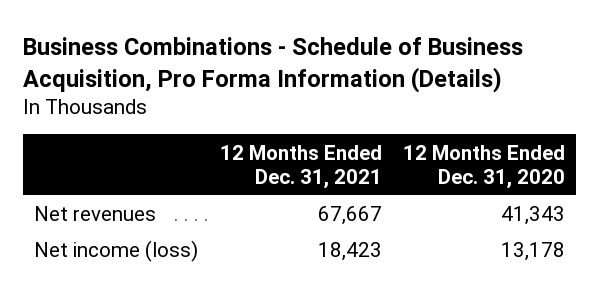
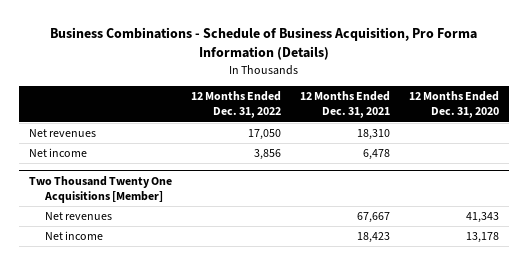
- | 12 Months Ended Dec. 31, 2021 | 12 Months Ended Dec. 31, 2020
+ | 12 Months Ended Dec. 31, 2022 | 12 Months Ended Dec. 31, 2021 | 12 Months Ended Dec. 31, 2020
+ Net revenues | 17,050 | 18,310 |
+ Net income | 3,856 | 6,478 |
+ Two Thousand Twenty One Acquisitions [Member]
- Net income (loss) | 18,423 | 13,178
+ Net income | | 18,423 | 13,178

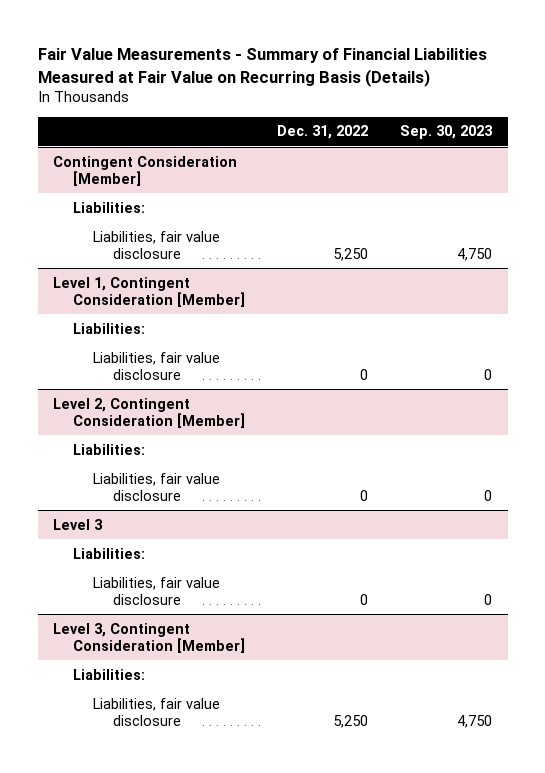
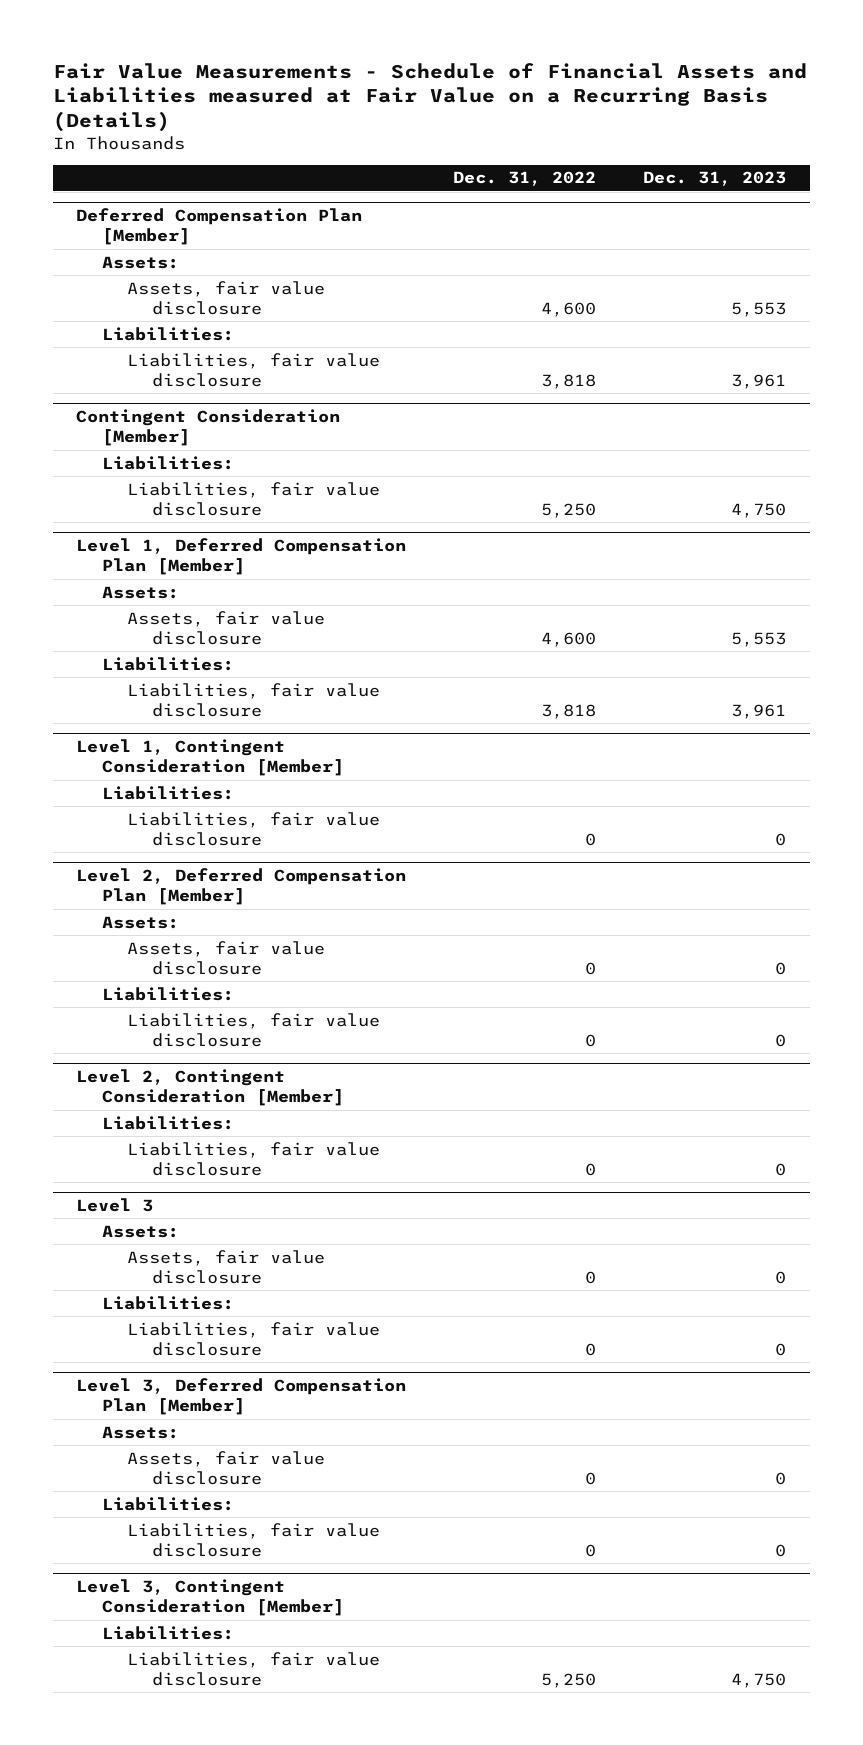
- Fair Value Measurements - Summary of Financial Liabilities Measured at Fair Value on Recurring Basis (Details)
+ Fair Value Measurements - Schedule of Financial Assets and Liabilities measured at Fair Value on a Recurring Basis (Details)
- | Dec. 31, 2022 | Sep. 30, 2023
+ | Dec. 31, 2022 | Dec. 31, 2023
+ Deferred Compensation Plan [Member]
+ Assets:
+ Assets, fair value disclosure | 4,600 | 5,553
+ Liabilities:
+ Liabilities, fair value disclosure | 3,818 | 3,961
+ Level 1, Deferred Compensation Plan [Member]
+ Assets:
+ Assets, fair value disclosure | 4,600 | 5,553
+ Liabilities:
+ Liabilities, fair value disclosure | 3,818 | 3,961
+ Level 2, Deferred Compensation Plan [Member]
+ Assets:
+ Assets, fair value disclosure | 0 | 0
+ Liabilities:
+ Liabilities, fair value disclosure | 0 | 0
@ Level 3
+ Assets:
+ Assets, fair value disclosure | 0 | 0
+ Level 3, Deferred Compensation Plan [Member]
+ Assets:
+ Assets, fair value disclosure | 0 | 0
+ Liabilities:
+ Liabilities, fair value disclosure | 0 | 0

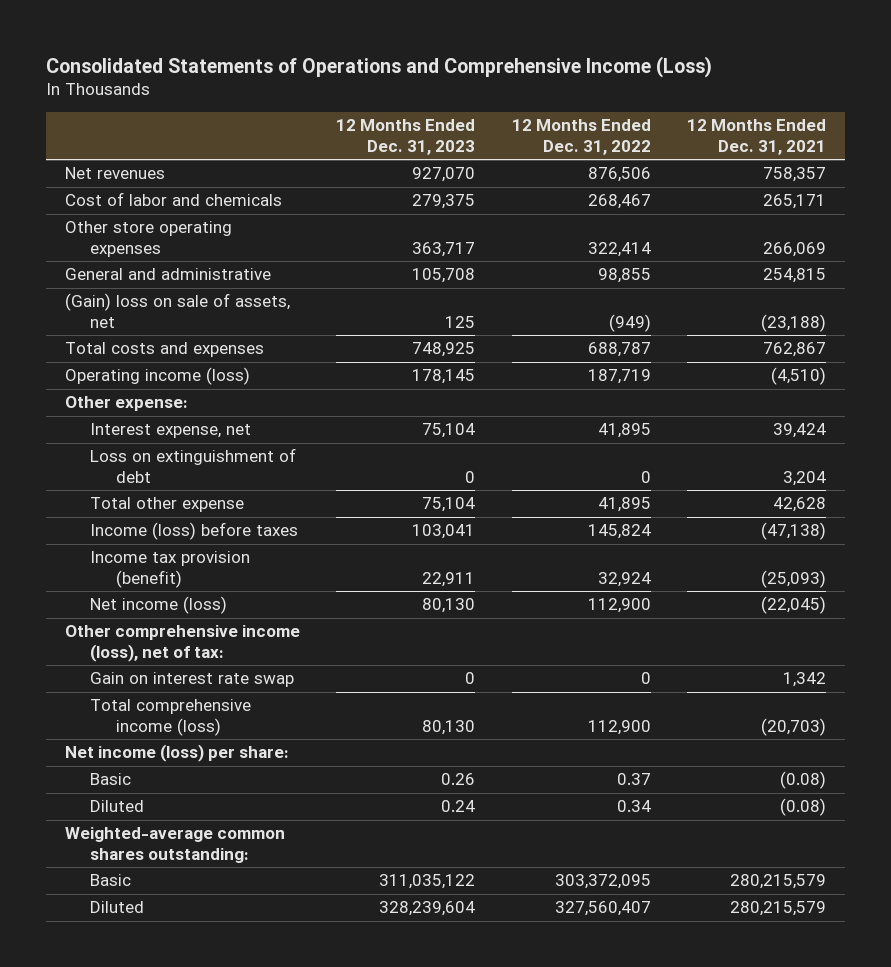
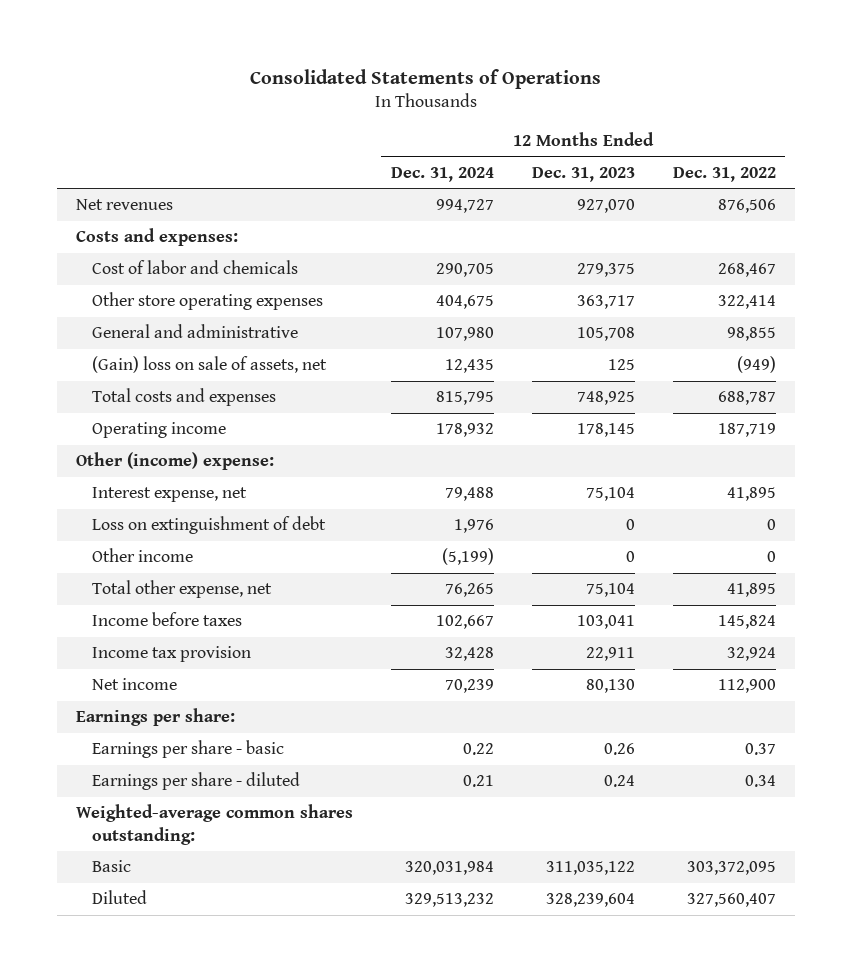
- Consolidated Statements of Operations and Comprehensive Income (Loss)
+ Consolidated Statements of Operations
- | 12 Months Ended Dec. 31, 2023 | 12 Months Ended Dec. 31, 2022 | 12 Months Ended Dec. 31, 2021
+ | 12 Months Ended Dec. 31, 2024 | 12 Months Ended Dec. 31, 2023 | 12 Months Ended Dec. 31, 2022
+ Costs and expenses:
- Operating income (loss) | 178,145 | 187,719 | (4,510)
- Other expense:
+ Operating income | 178,932 | 178,145 | 187,719
+ Other (income) expense:
- Total other expense | 75,104 | 41,895 | 42,628
- Income (loss) before taxes | 103,041 | 145,824 | (47,138)
- Income tax provision (benefit) | 22,911 | 32,924 | (25,093)
- Net income (loss) | 80,130 | 112,900 | (22,045)
- Other comprehensive income (loss), net of tax:
- Gain on interest rate swap | 0 | 0 | 1,342
- Total comprehensive income (loss) | 80,130 | 112,900 | (20,703)
- Net income (loss) per share:
- Basic | 0.26 | 0.37 | (0.08)
- Diluted | 0.24 | 0.34 | (0.08)
+ Other income | (5,199) | 0 | 0
+ Total other expense, net | 76,265 | 75,104 | 41,895
+ Income before taxes | 102,667 | 103,041 | 145,824
+ Income tax provision | 32,428 | 22,911 | 32,924
+ Net income | 70,239 | 80,130 | 112,900
+ Earnings per share:
+ Earnings per share - basic | 0.22 | 0.26 | 0.37
+ Earnings per share - diluted | 0.21 | 0.24 | 0.34

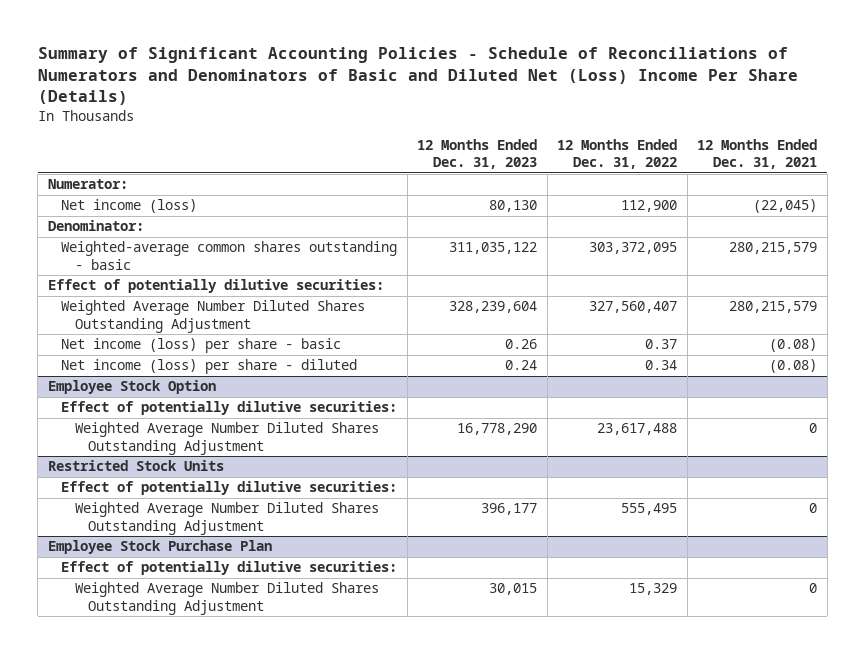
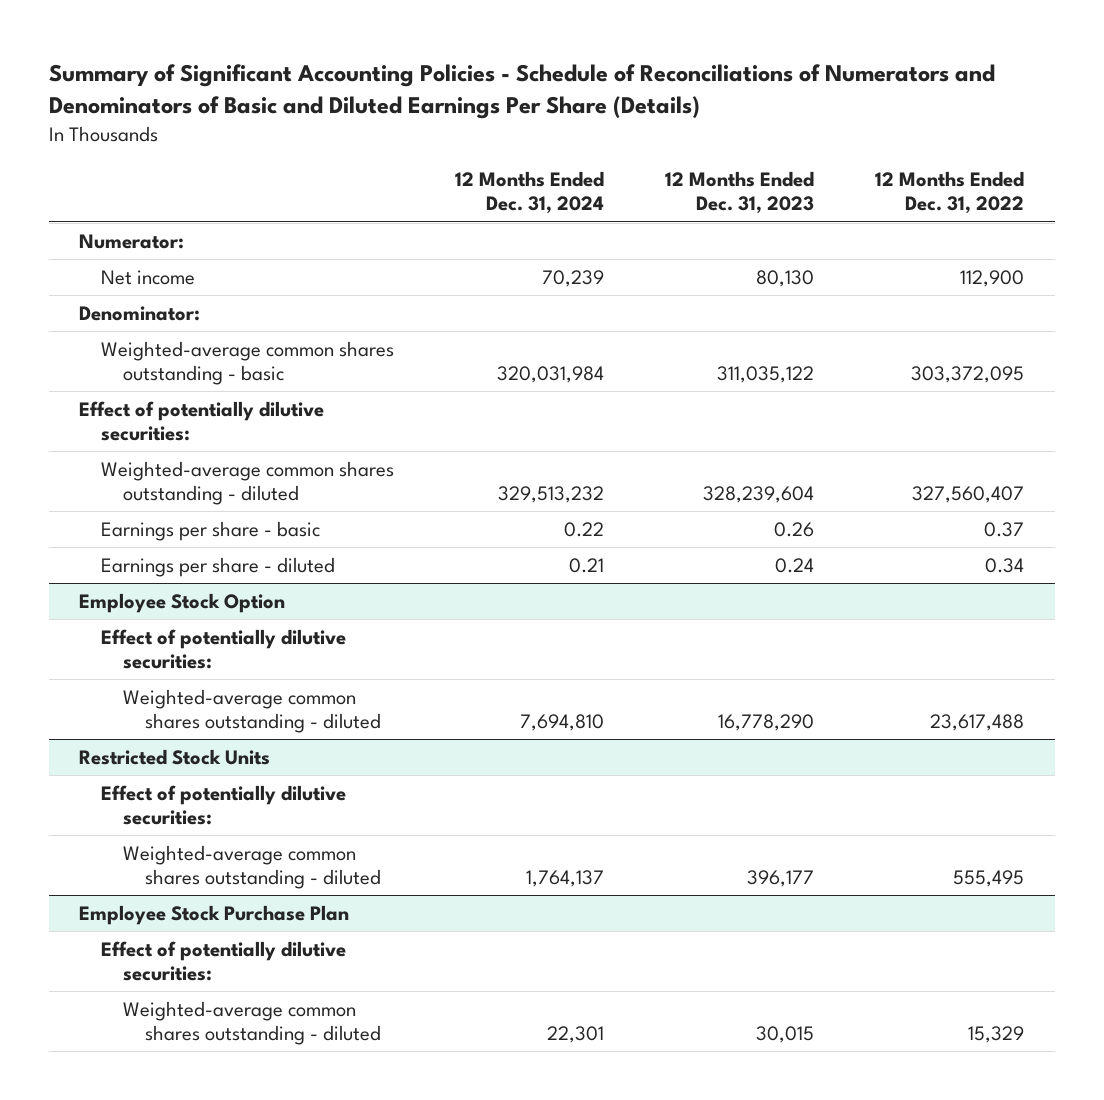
- Summary of Significant Accounting Policies - Schedule of Reconciliations of Numerators and Denominators of Basic and Diluted Net (Loss) Income Per Share (Details)
+ Summary of Significant Accounting Policies - Schedule of Reconciliations of Numerators and Denominators of Basic and Diluted Earnings Per Share (Details)
- | 12 Months Ended Dec. 31, 2023 | 12 Months Ended Dec. 31, 2022 | 12 Months Ended Dec. 31, 2021
+ | 12 Months Ended Dec. 31, 2024 | 12 Months Ended Dec. 31, 2023 | 12 Months Ended Dec. 31, 2022
- Net income (loss) | 80,130 | 112,900 | (22,045)
+ Net income | 70,239 | 80,130 | 112,900
- Weighted Average Number Diluted Shares Outstanding Adjustment | 328,239,604 | 327,560,407 | 280,215,579
- Net income (loss) per share - basic | 0.26 | 0.37 | (0.08)
- Net income (loss) per share - diluted | 0.24 | 0.34 | (0.08)
+ Weighted-average common shares outstanding - diluted | 329,513,232 | 328,239,604 | 327,560,407
+ Earnings per share - basic | 0.22 | 0.26 | 0.37
+ Earnings per share - diluted | 0.21 | 0.24 | 0.34
@ Employee Stock Option
- Weighted Average Number Diluted Shares Outstanding Adjustment | 16,778,290 | 23,617,488 | 0
+ Weighted-average common shares outstanding - diluted | 7,694,810 | 16,778,290 | 23,617,488
@ Restricted Stock Units
- Weighted Average Number Diluted Shares Outstanding Adjustment | 396,177 | 555,495 | 0
+ Weighted-average common shares outstanding - diluted | 1,764,137 | 396,177 | 555,495
@ Employee Stock Purchase Plan
- Weighted Average Number Diluted Shares Outstanding Adjustment | 30,015 | 15,329 | 0
+ Weighted-average common shares outstanding - diluted | 22,301 | 30,015 | 15,329

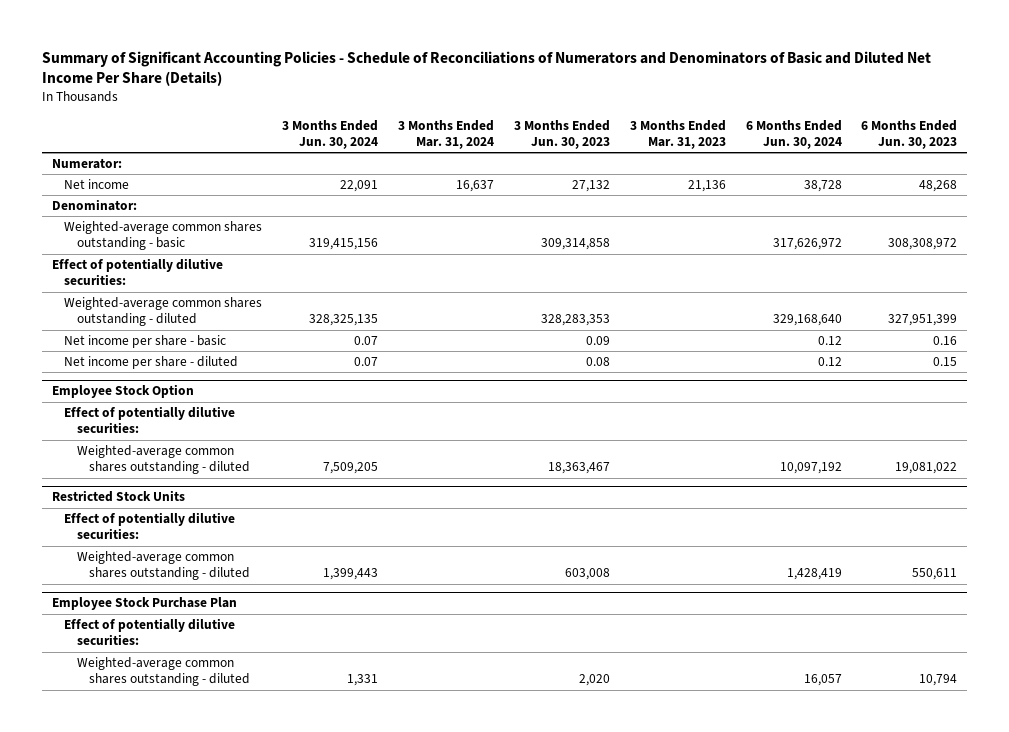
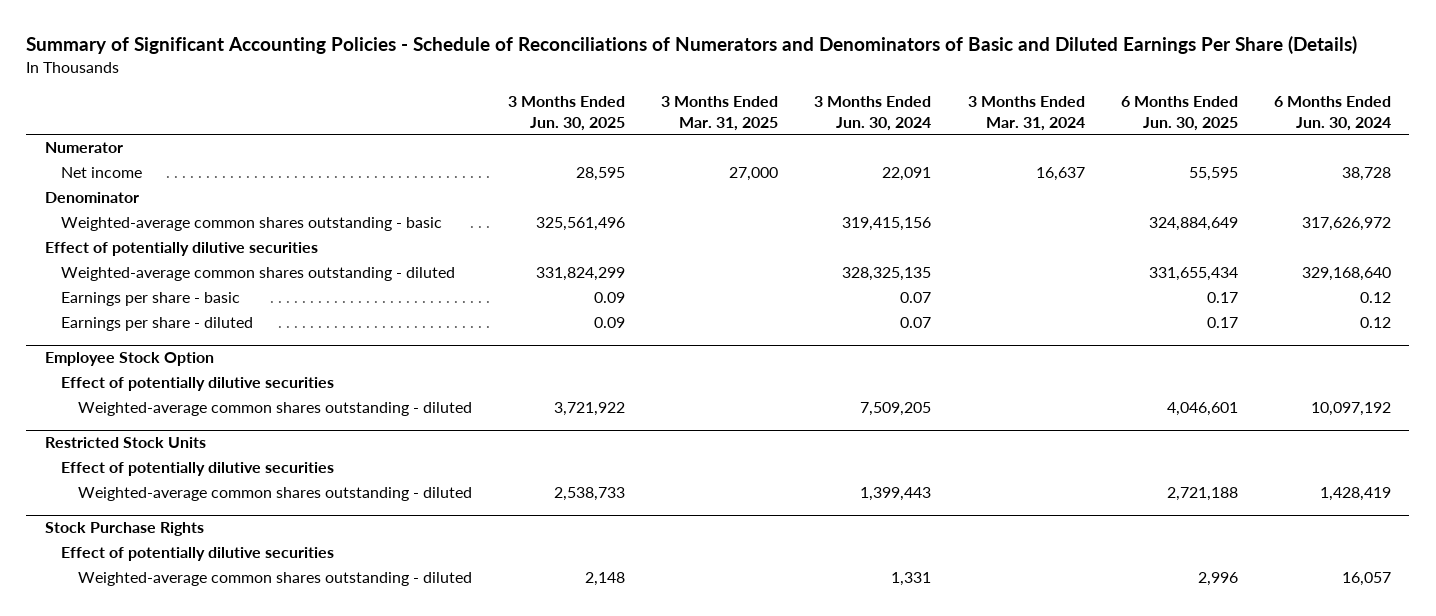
- Summary of Significant Accounting Policies - Schedule of Reconciliations of Numerators and Denominators of Basic and Diluted Net Income Per Share (Details)
+ Summary of Significant Accounting Policies - Schedule of Reconciliations of Numerators and Denominators of Basic and Diluted Earnings Per Share (Details)
- | 3 Months Ended Jun. 30, 2024 | 3 Months Ended Mar. 31, 2024 | 3 Months Ended Jun. 30, 2023 | 3 Months Ended Mar. 31, 2023 | 6 Months Ended Jun. 30, 2024 | 6 Months Ended Jun. 30, 2023
+ | 3 Months Ended Jun. 30, 2025 | 3 Months Ended Mar. 31, 2025 | 3 Months Ended Jun. 30, 2024 | 3 Months Ended Mar. 31, 2024 | 6 Months Ended Jun. 30, 2025 | 6 Months Ended Jun. 30, 2024
- Numerator:
+ Numerator
- Denominator:
+ Denominator
- Effect of potentially dilutive securities:
+ Effect of potentially dilutive securities
- Net income per share - basic | 0.07 | | 0.09 | | 0.12 | 0.16
- Net income per share - diluted | 0.07 | | 0.08 | | 0.12 | 0.15
+ Earnings per share - basic | 0.09 | | 0.07 | | 0.17 | 0.12
+ Earnings per share - diluted | 0.09 | | 0.07 | | 0.17 | 0.12
@ Employee Stock Option
- Effect of potentially dilutive securities:
+ Effect of potentially dilutive securities
@ Restricted Stock Units
- Effect of potentially dilutive securities:
+ Effect of potentially dilutive securities
- Employee Stock Purchase Plan
- Effect of potentially dilutive securities:
+ Stock Purchase Rights
+ Effect of potentially dilutive securities

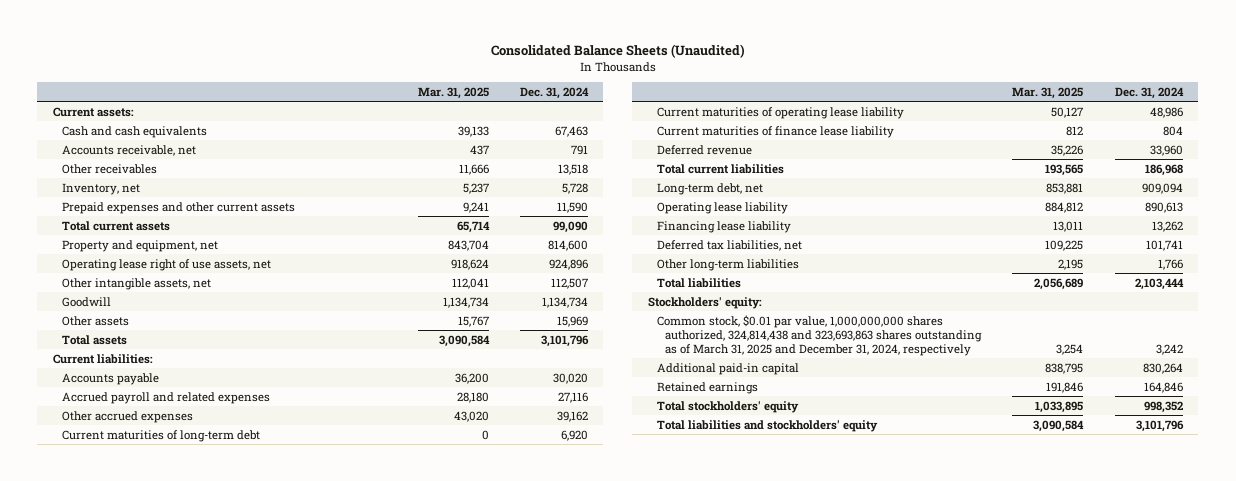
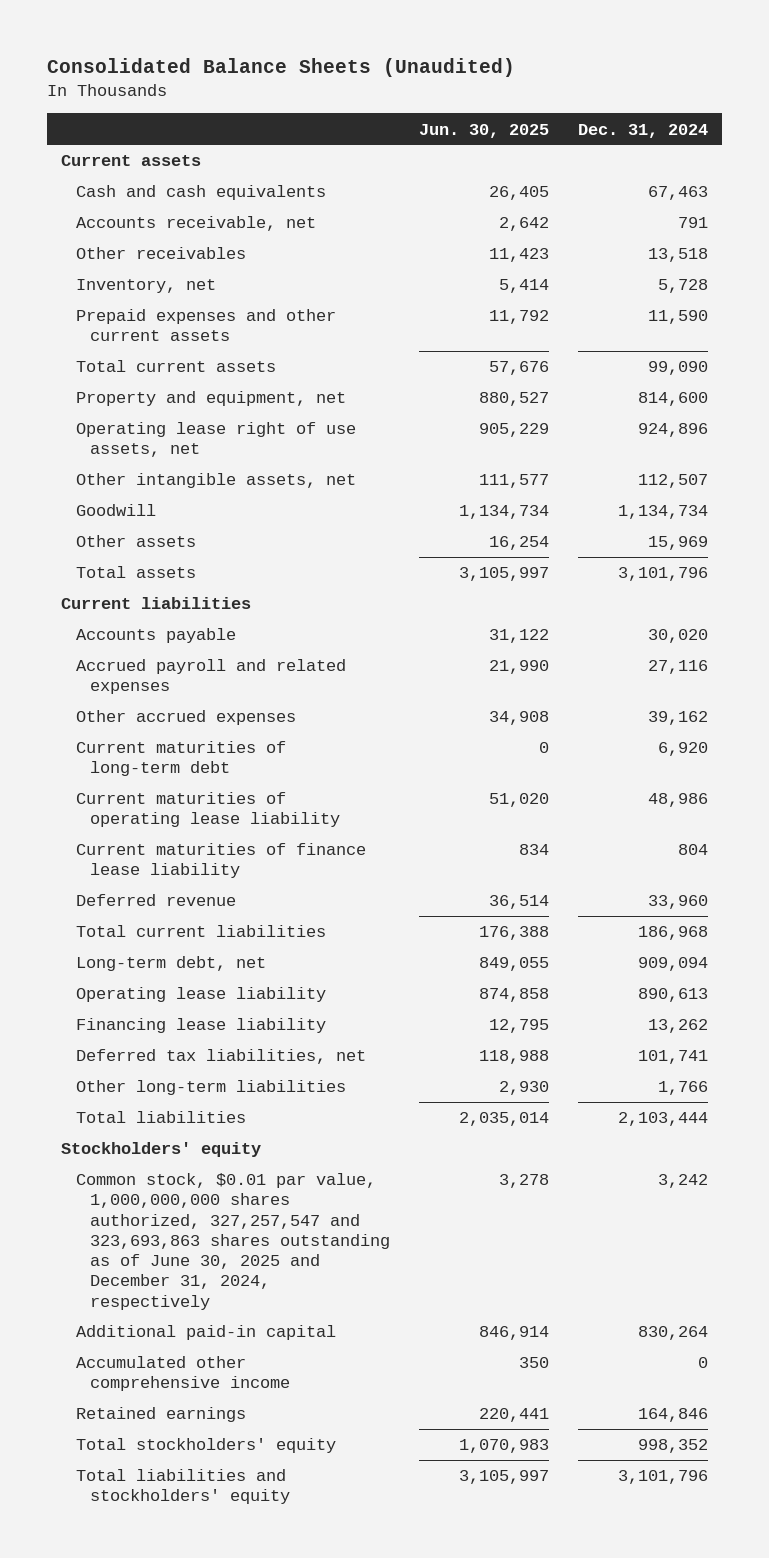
- | Mar. 31, 2025 | Dec. 31, 2024
+ | Jun. 30, 2025 | Dec. 31, 2024
- Current assets:
+ Current assets
- Current liabilities:
+ Current liabilities
- Stockholders' equity:
- Common stock, $0.01 par value, 1,000,000,000 shares authorized, 324,814,438 and 323,693,863 shares outstanding as of March 31, 2025 and December 31, 2024, respectively | 3,254 | 3,242
+ Stockholders' equity
+ Common stock, $0.01 par value, 1,000,000,000 shares authorized, 327,257,547 and 323,693,863 shares outstanding as of June 30, 2025 and December 31, 2024, respectively | 3,278 | 3,242
+ Accumulated other comprehensive income | 350 | 0

